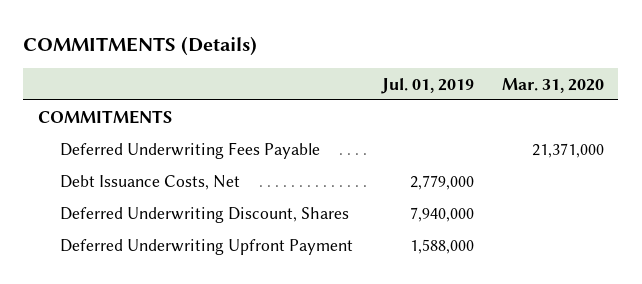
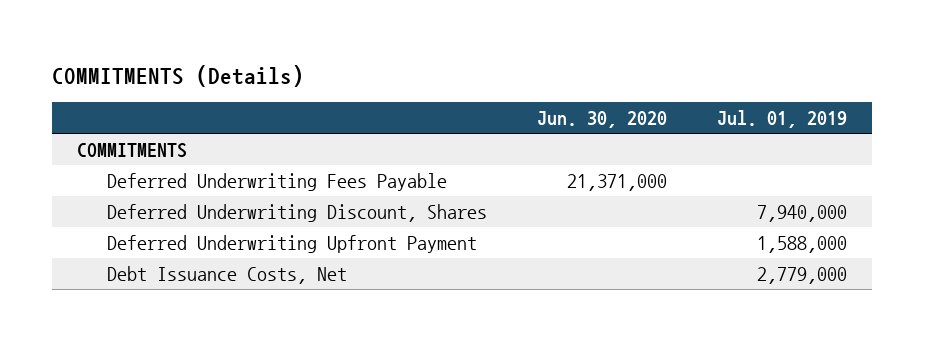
- | Jul. 01, 2019 | Mar. 31, 2020
+ | Jun. 30, 2020 | Jul. 01, 2019
moved down: Debt Issuance Costs, Net | | 2,779,000

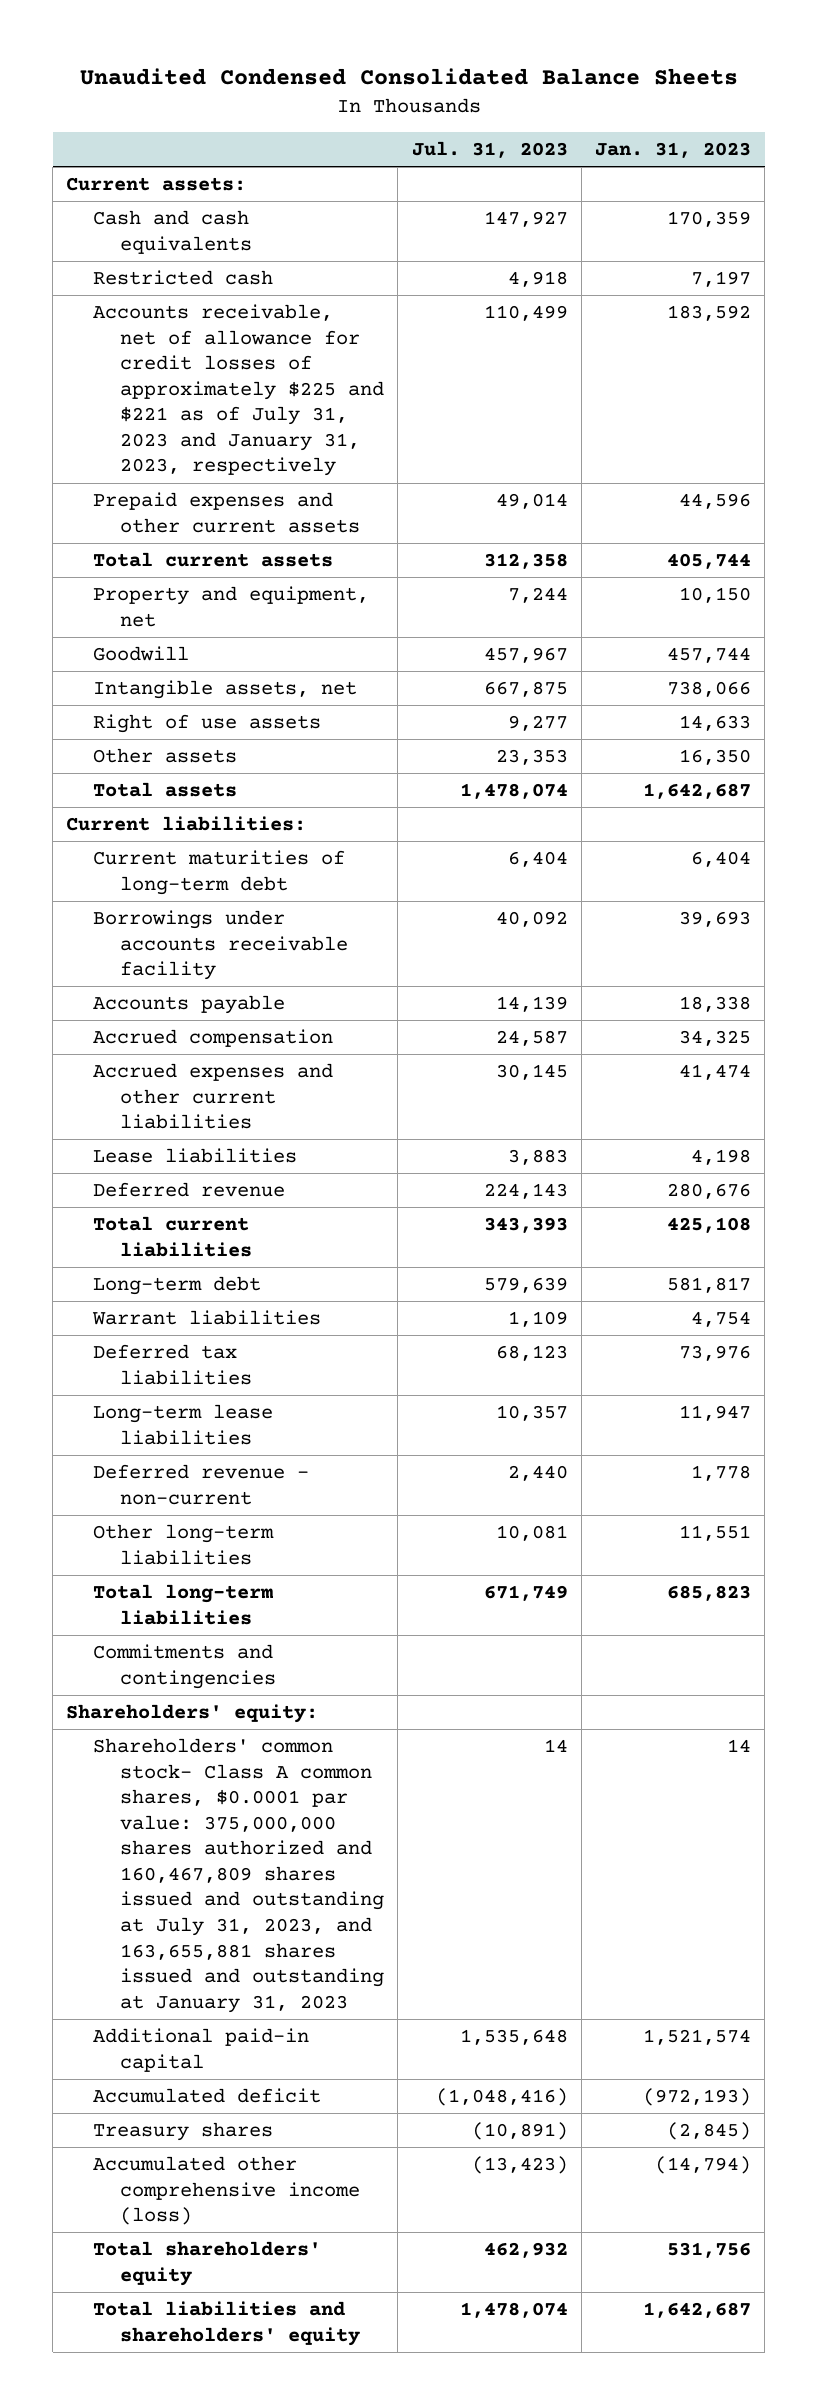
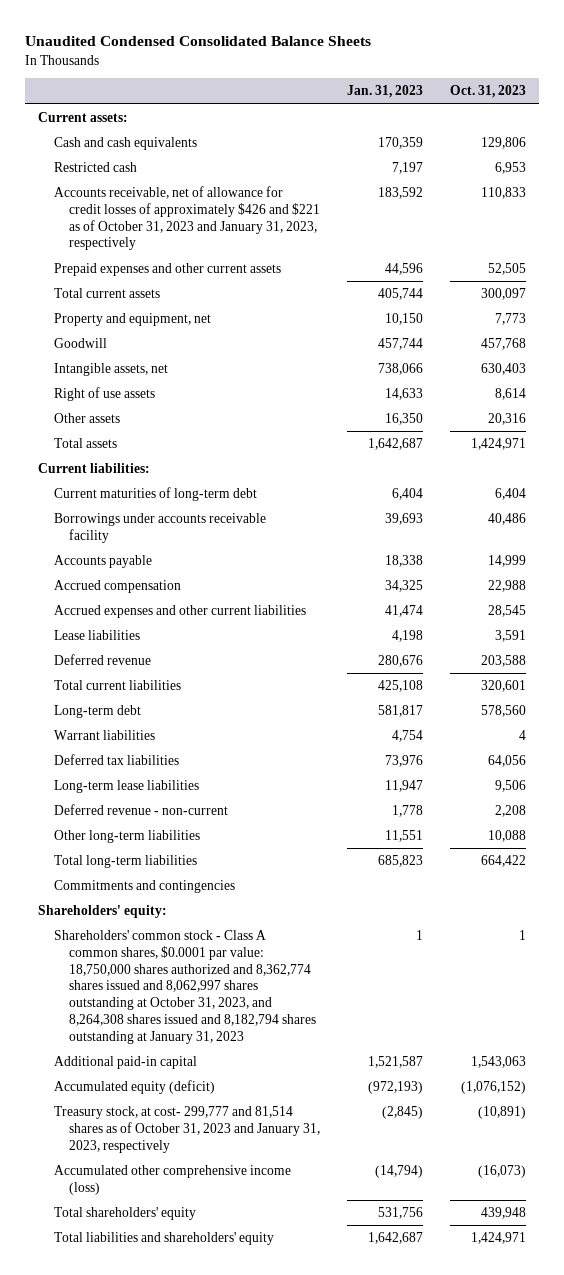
- | Jul. 31, 2023 | Jan. 31, 2023
+ | Jan. 31, 2023 | Oct. 31, 2023
- Accounts receivable, net of allowance for credit losses of approximately $225 and $221 as of July 31, 2023 and January 31, 2023, respectively | 110,499 | 183,592
+ Accounts receivable, net of allowance for credit losses of approximately $426 and $221 as of October 31, 2023 and January 31, 2023, respectively | 183,592 | 110,833
- Shareholders' common stock- Class A common shares, $0.0001 par value: 375,000,000 shares authorized and 160,467,809 shares issued and outstanding at July 31, 2023, and 163,655,881 shares issued and outstanding at January 31, 2023 | 14 | 14
- Additional paid-in capital | 1,535,648 | 1,521,574
- Accumulated deficit | (1,048,416) | (972,193)
- Treasury shares | (10,891) | (2,845)
+ Shareholders' common stock - Class A common shares, $0.0001 par value: 18,750,000 shares authorized and 8,362,774 shares issued and 8,062,997 shares outstanding at October 31, 2023, and 8,264,308 shares issued and 8,182,794 shares outstanding at January 31, 2023 | 1 | 1
+ Additional paid-in capital | 1,521,587 | 1,543,063
+ Accumulated equity (deficit) | (972,193) | (1,076,152)
+ Treasury stock, at cost- 299,777 and 81,514 shares as of October 31, 2023 and January 31, 2023, respectively | (2,845) | (10,891)

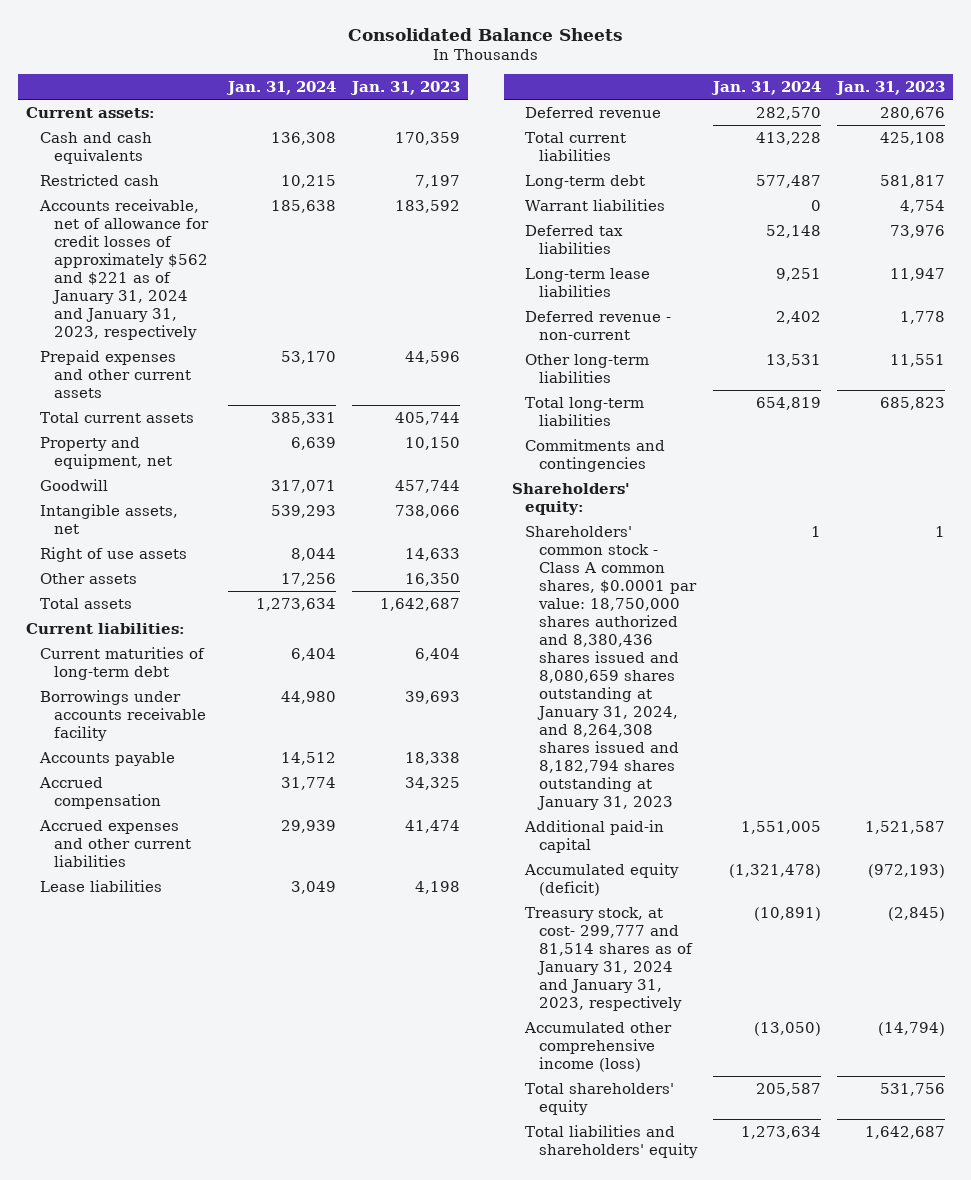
- Unaudited Condensed Consolidated Balance Sheets
+ Consolidated Balance Sheets
- | Jan. 31, 2023 | Oct. 31, 2023
+ | Jan. 31, 2024 | Jan. 31, 2023
- Accounts receivable, net of allowance for credit losses of approximately $426 and $221 as of October 31, 2023 and January 31, 2023, respectively | 183,592 | 110,833
+ Accounts receivable, net of allowance for credit losses of approximately $562 and $221 as of January 31, 2024 and January 31, 2023, respectively | 185,638 | 183,592
- Shareholders' common stock - Class A common shares, $0.0001 par value: 18,750,000 shares authorized and 8,362,774 shares issued and 8,062,997 shares outstanding at October 31, 2023, and 8,264,308 shares issued and 8,182,794 shares outstanding at January 31, 2023 | 1 | 1
+ Shareholders' common stock - Class A common shares, $0.0001 par value: 18,750,000 shares authorized and 8,380,436 shares issued and 8,080,659 shares outstanding at January 31, 2024, and 8,264,308 shares issued and 8,182,794 shares outstanding at January 31, 2023 | 1 | 1
- Treasury stock, at cost- 299,777 and 81,514 shares as of October 31, 2023 and January 31, 2023, respectively | (2,845) | (10,891)
+ Treasury stock, at cost- 299,777 and 81,514 shares as of January 31, 2024 and January 31, 2023, respectively | (10,891) | (2,845)

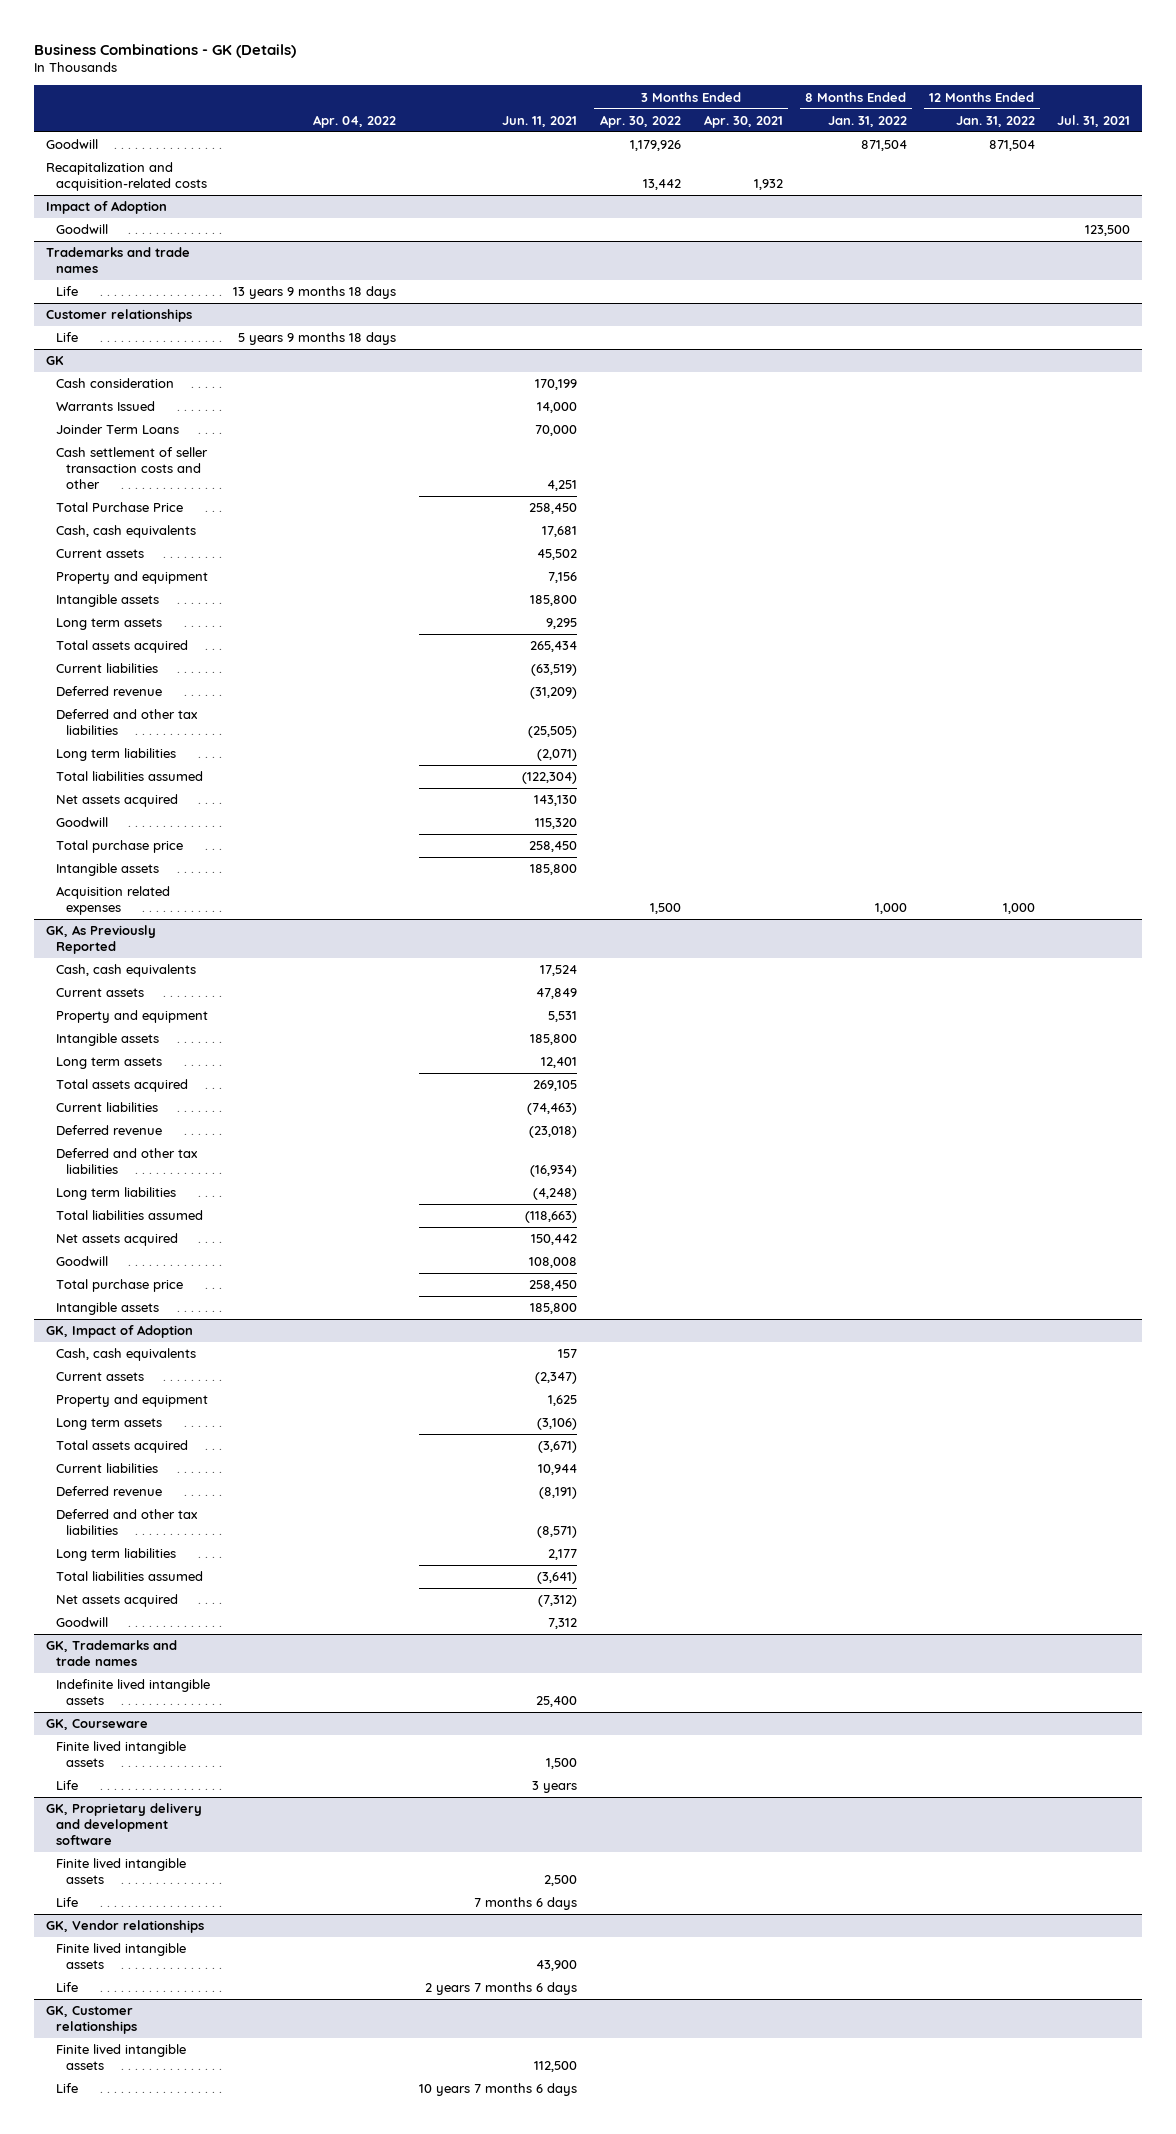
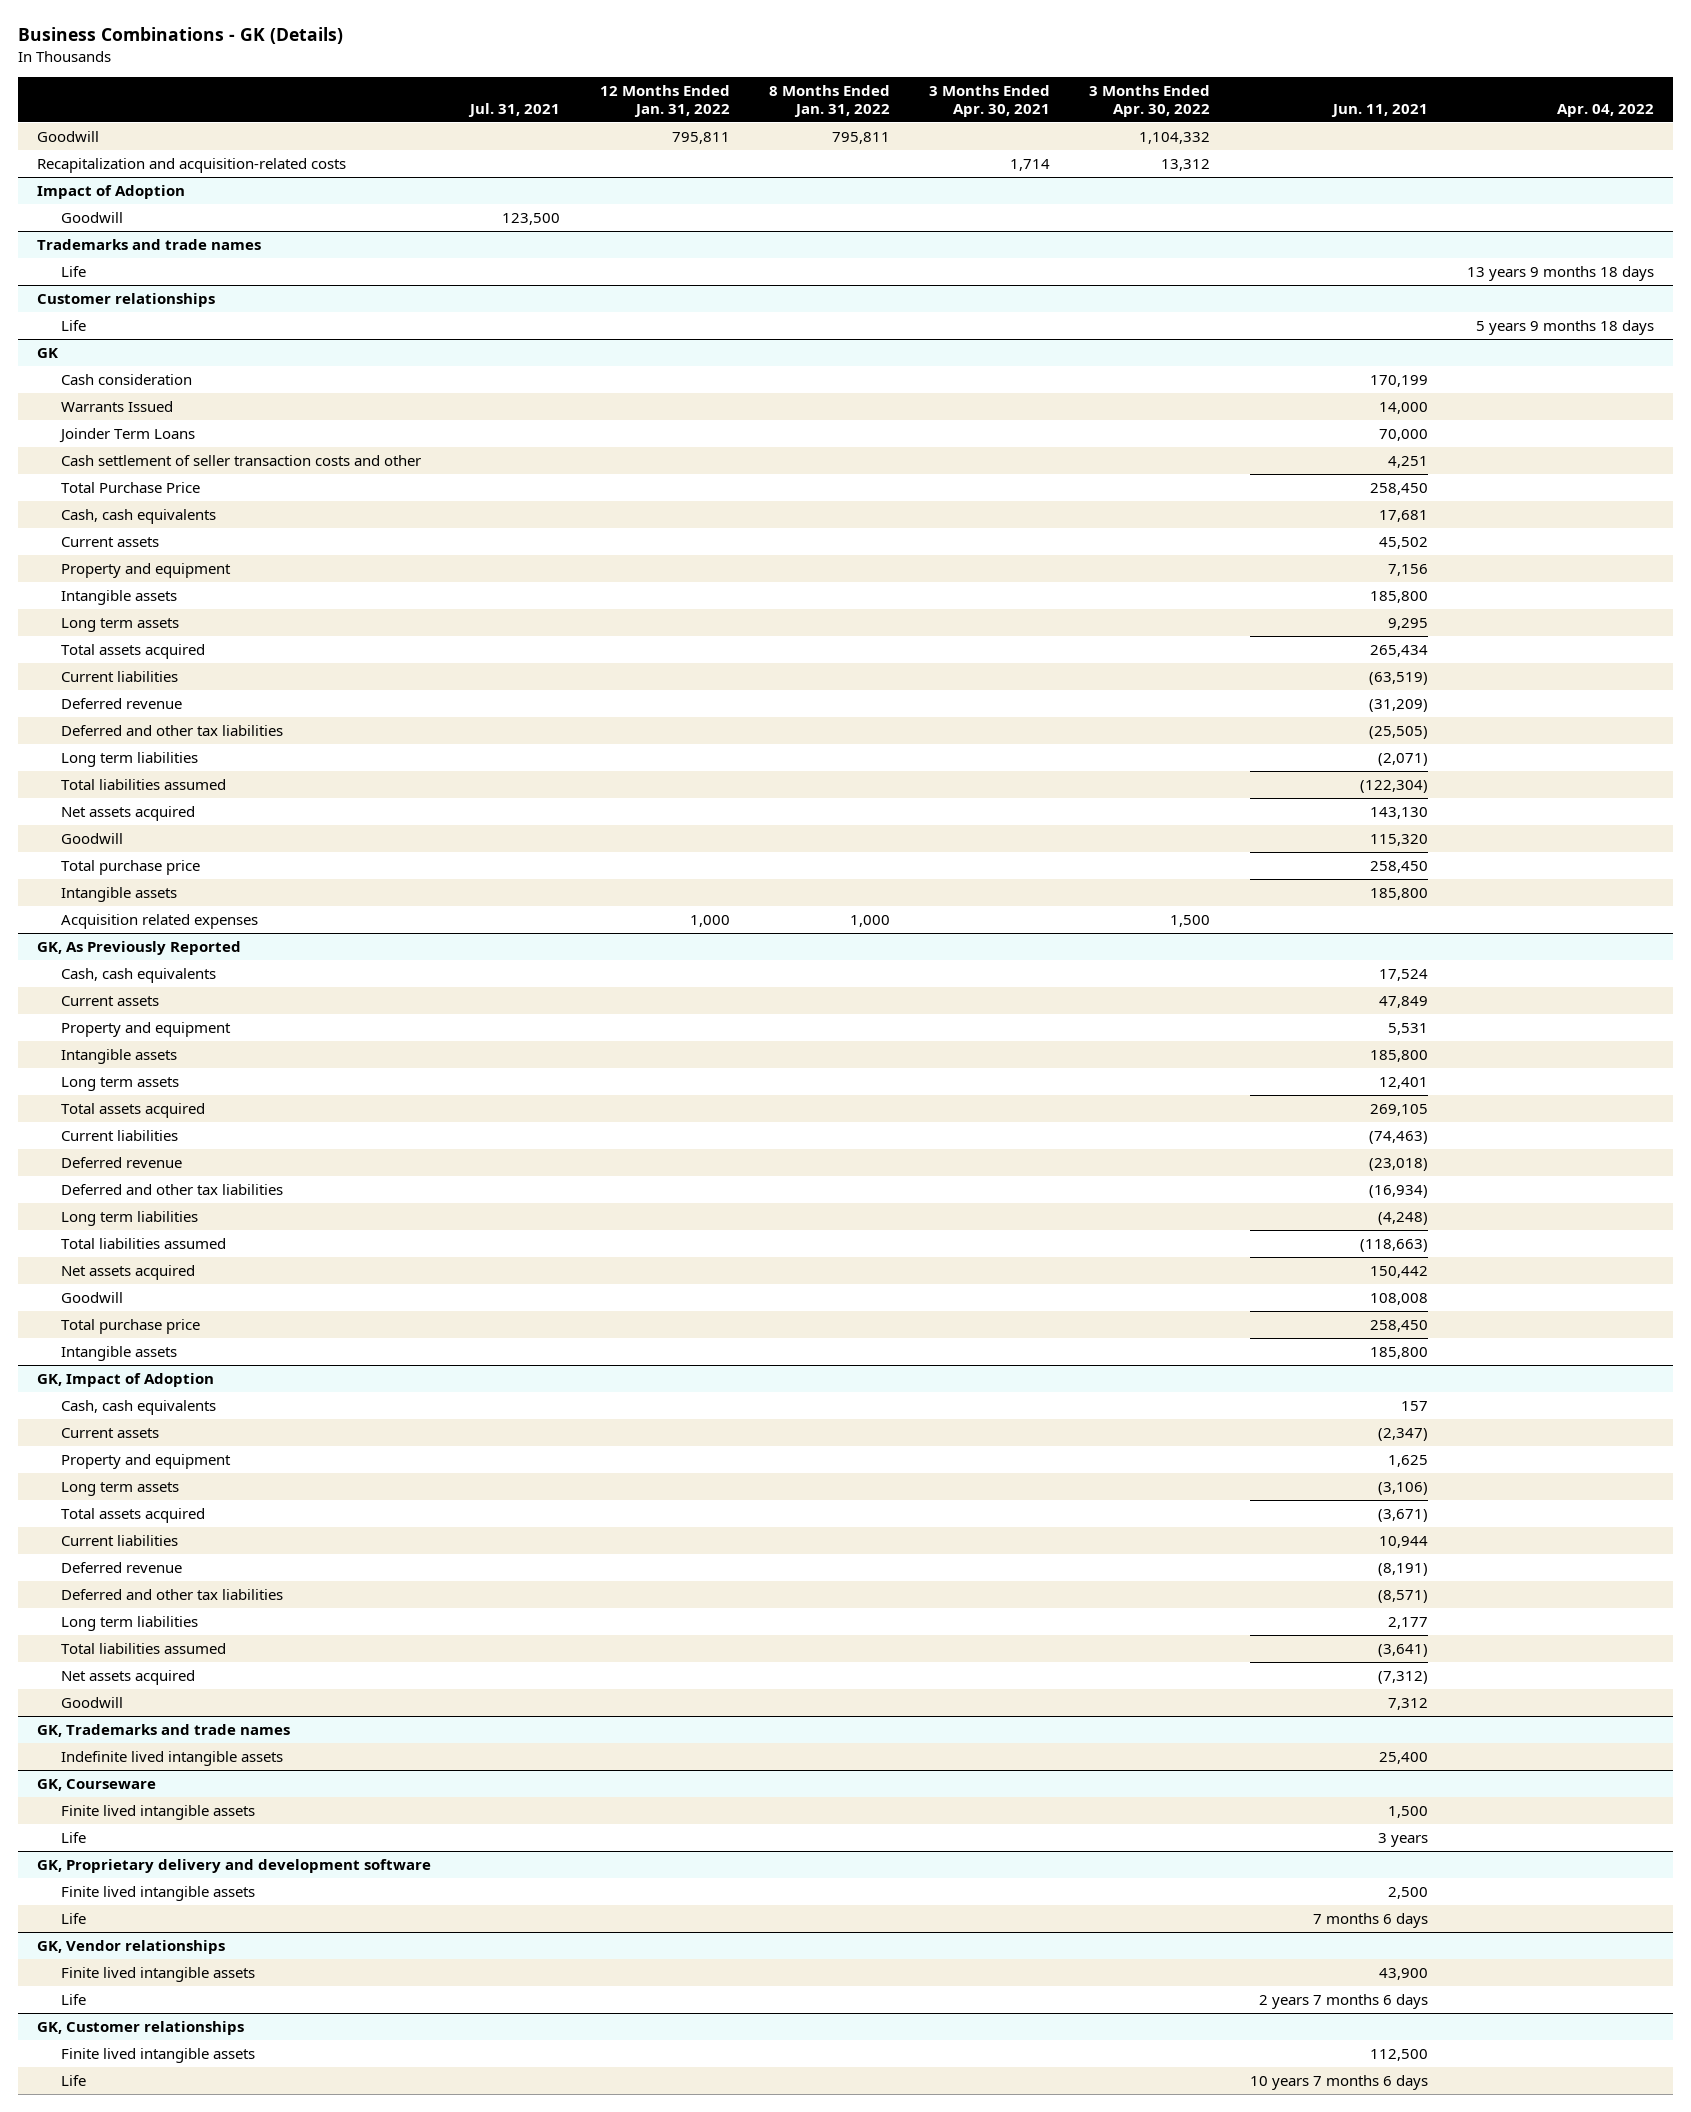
- | Apr. 04, 2022 | Jun. 11, 2021 | 3 Months Ended Apr. 30, 2022 | 3 Months Ended Apr. 30, 2021 | 8 Months Ended Jan. 31, 2022 | 12 Months Ended Jan. 31, 2022 | Jul. 31, 2021
+ | Jul. 31, 2021 | 12 Months Ended Jan. 31, 2022 | 8 Months Ended Jan. 31, 2022 | 3 Months Ended Apr. 30, 2021 | 3 Months Ended Apr. 30, 2022 | Jun. 11, 2021 | Apr. 04, 2022
- Goodwill | | | 1,179,926 | | 871,504 | 871,504 |
- Recapitalization and acquisition-related costs | | | 13,442 | 1,932 | | |
+ Goodwill | | 795,811 | 795,811 | | 1,104,332 | |
+ Recapitalization and acquisition-related costs | | | | 1,714 | 13,312 | |

